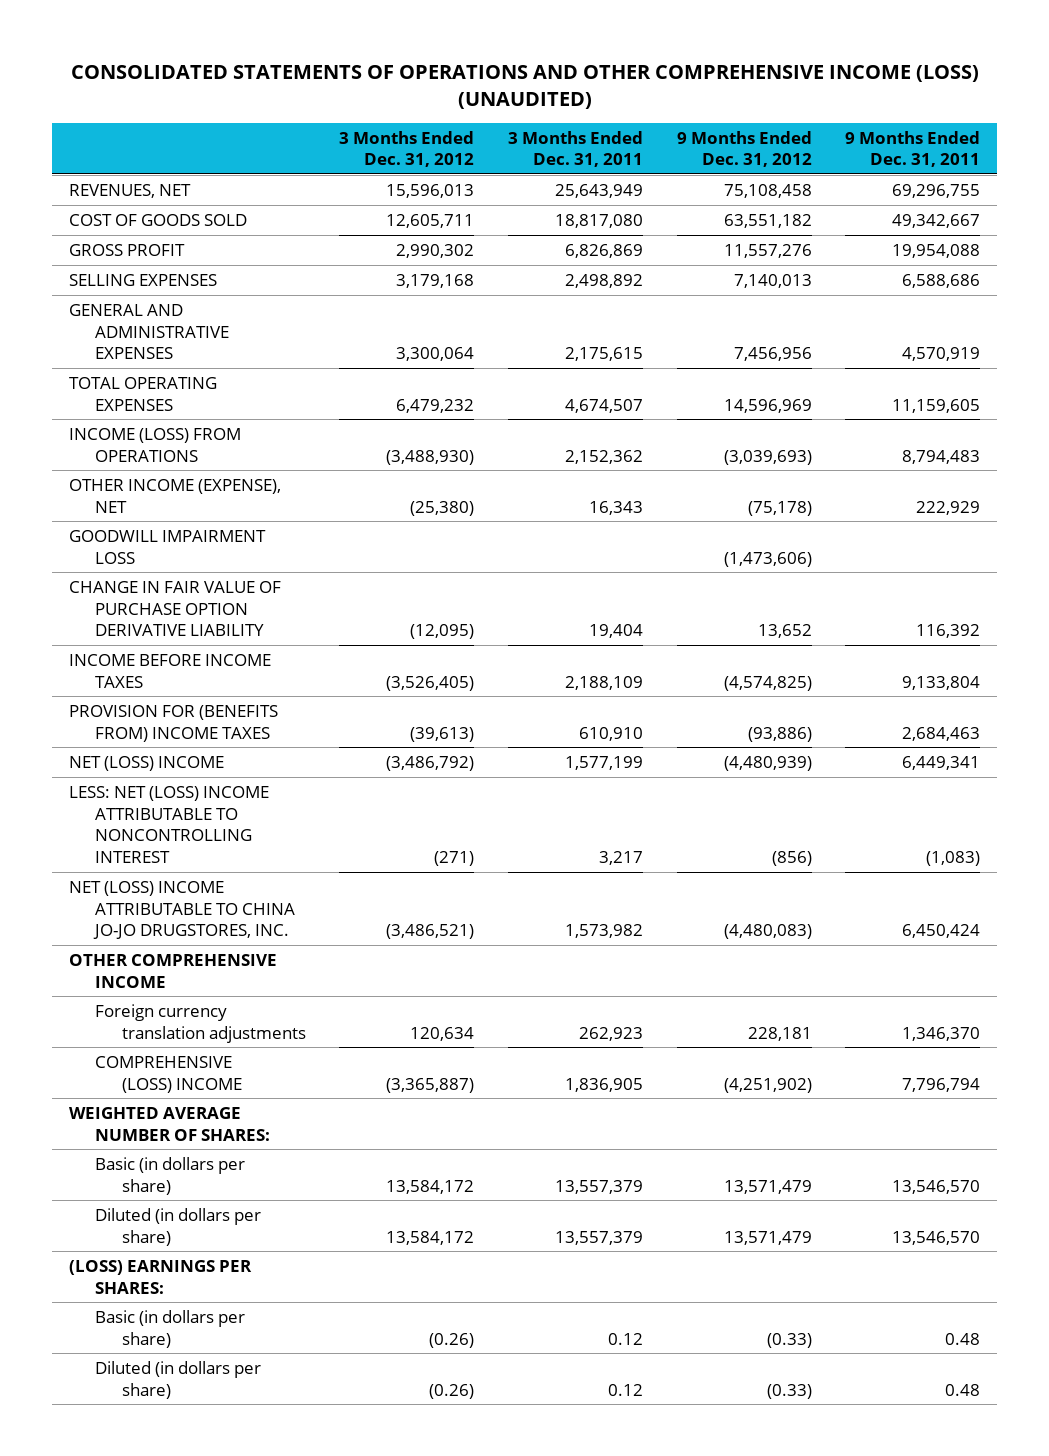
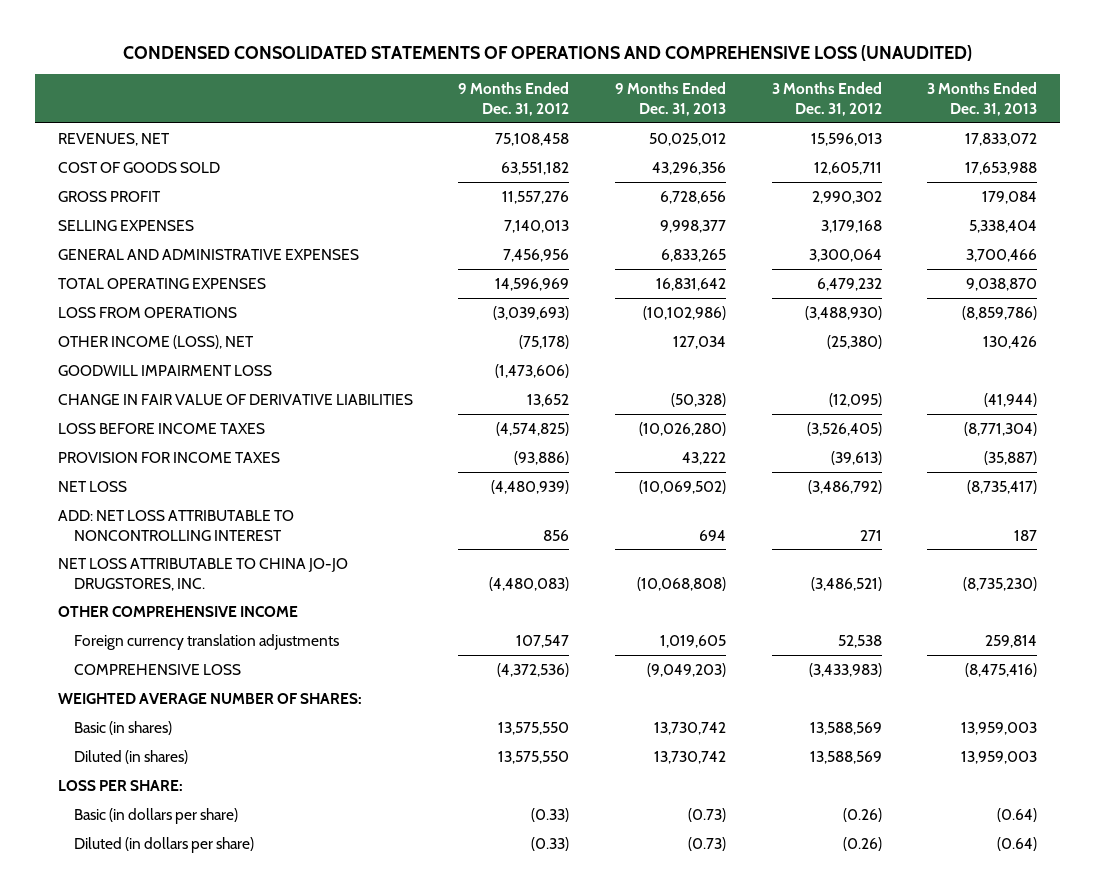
- CONSOLIDATED STATEMENTS OF OPERATIONS AND OTHER COMPREHENSIVE INCOME (LOSS) (UNAUDITED)
+ CONDENSED CONSOLIDATED STATEMENTS OF OPERATIONS AND COMPREHENSIVE LOSS (UNAUDITED)
- | 3 Months Ended Dec. 31, 2012 | 3 Months Ended Dec. 31, 2011 | 9 Months Ended Dec. 31, 2012 | 9 Months Ended Dec. 31, 2011
+ | 9 Months Ended Dec. 31, 2012 | 9 Months Ended Dec. 31, 2013 | 3 Months Ended Dec. 31, 2012 | 3 Months Ended Dec. 31, 2013
- INCOME (LOSS) FROM OPERATIONS | (3,488,930) | 2,152,362 | (3,039,693) | 8,794,483
- OTHER INCOME (EXPENSE), NET | (25,380) | 16,343 | (75,178) | 222,929
+ LOSS FROM OPERATIONS | (3,039,693) | (10,102,986) | (3,488,930) | (8,859,786)
+ OTHER INCOME (LOSS), NET | (75,178) | 127,034 | (25,380) | 130,426
- CHANGE IN FAIR VALUE OF PURCHASE OPTION DERIVATIVE LIABILITY | (12,095) | 19,404 | 13,652 | 116,392
- INCOME BEFORE INCOME TAXES | (3,526,405) | 2,188,109 | (4,574,825) | 9,133,804
- PROVISION FOR (BENEFITS FROM) INCOME TAXES | (39,613) | 610,910 | (93,886) | 2,684,463
- NET (LOSS) INCOME | (3,486,792) | 1,577,199 | (4,480,939) | 6,449,341
- LESS: NET (LOSS) INCOME ATTRIBUTABLE TO NONCONTROLLING INTEREST | (271) | 3,217 | (856) | (1,083)
- NET (LOSS) INCOME ATTRIBUTABLE TO CHINA JO-JO DRUGSTORES, INC. | (3,486,521) | 1,573,982 | (4,480,083) | 6,450,424
+ CHANGE IN FAIR VALUE OF DERIVATIVE LIABILITIES | 13,652 | (50,328) | (12,095) | (41,944)
+ LOSS BEFORE INCOME TAXES | (4,574,825) | (10,026,280) | (3,526,405) | (8,771,304)
+ PROVISION FOR INCOME TAXES | (93,886) | 43,222 | (39,613) | (35,887)
+ NET LOSS | (4,480,939) | (10,069,502) | (3,486,792) | (8,735,417)
+ ADD: NET LOSS ATTRIBUTABLE TO NONCONTROLLING INTEREST | 856 | 694 | 271 | 187
+ NET LOSS ATTRIBUTABLE TO CHINA JO-JO DRUGSTORES, INC. | (4,480,083) | (10,068,808) | (3,486,521) | (8,735,230)
- Foreign currency translation adjustments | 120,634 | 262,923 | 228,181 | 1,346,370
- COMPREHENSIVE (LOSS) INCOME | (3,365,887) | 1,836,905 | (4,251,902) | 7,796,794
+ Foreign currency translation adjustments | 107,547 | 1,019,605 | 52,538 | 259,814
+ COMPREHENSIVE LOSS | (4,372,536) | (9,049,203) | (3,433,983) | (8,475,416)
- Basic (in dollars per share) | 13,584,172 | 13,557,379 | 13,571,479 | 13,546,570
- Diluted (in dollars per share) | 13,584,172 | 13,557,379 | 13,571,479 | 13,546,570
- (LOSS) EARNINGS PER SHARES:
+ Basic (in shares) | 13,575,550 | 13,730,742 | 13,588,569 | 13,959,003
+ Diluted (in shares) | 13,575,550 | 13,730,742 | 13,588,569 | 13,959,003
+ LOSS PER SHARE:

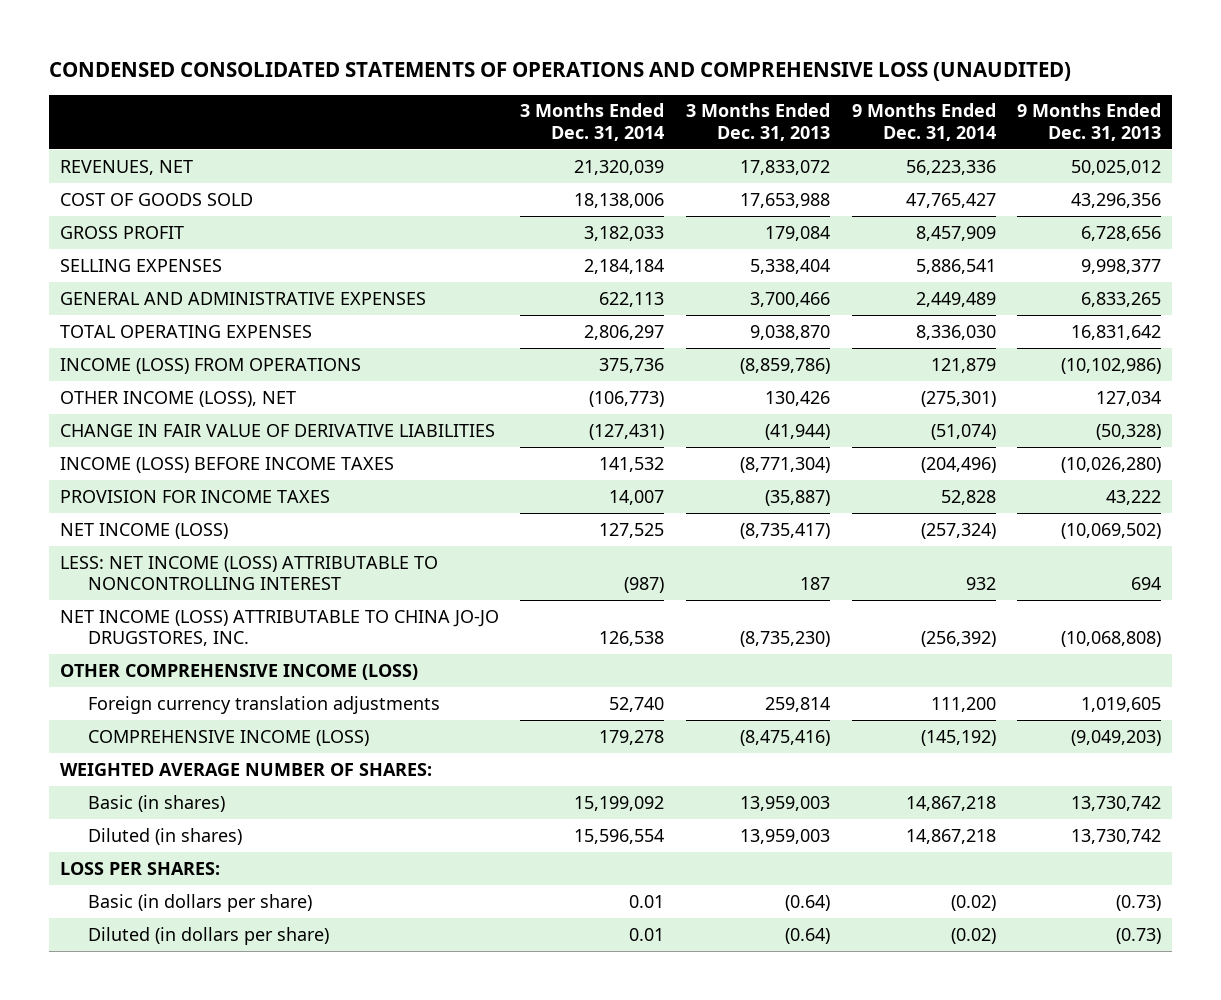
- | 9 Months Ended Dec. 31, 2012 | 9 Months Ended Dec. 31, 2013 | 3 Months Ended Dec. 31, 2012 | 3 Months Ended Dec. 31, 2013
+ | 3 Months Ended Dec. 31, 2014 | 3 Months Ended Dec. 31, 2013 | 9 Months Ended Dec. 31, 2014 | 9 Months Ended Dec. 31, 2013
- LOSS FROM OPERATIONS | (3,039,693) | (10,102,986) | (3,488,930) | (8,859,786)
+ INCOME (LOSS) FROM OPERATIONS | 375,736 | (8,859,786) | 121,879 | (10,102,986)
- GOODWILL IMPAIRMENT LOSS | (1,473,606) | | |
- LOSS BEFORE INCOME TAXES | (4,574,825) | (10,026,280) | (3,526,405) | (8,771,304)
+ INCOME (LOSS) BEFORE INCOME TAXES | 141,532 | (8,771,304) | (204,496) | (10,026,280)
- NET LOSS | (4,480,939) | (10,069,502) | (3,486,792) | (8,735,417)
- ADD: NET LOSS ATTRIBUTABLE TO NONCONTROLLING INTEREST | 856 | 694 | 271 | 187
- NET LOSS ATTRIBUTABLE TO CHINA JO-JO DRUGSTORES, INC. | (4,480,083) | (10,068,808) | (3,486,521) | (8,735,230)
- OTHER COMPREHENSIVE INCOME
+ NET INCOME (LOSS) | 127,525 | (8,735,417) | (257,324) | (10,069,502)
+ LESS: NET INCOME (LOSS) ATTRIBUTABLE TO NONCONTROLLING INTEREST | (987) | 187 | 932 | 694
+ NET INCOME (LOSS) ATTRIBUTABLE TO CHINA JO-JO DRUGSTORES, INC. | 126,538 | (8,735,230) | (256,392) | (10,068,808)
+ OTHER COMPREHENSIVE INCOME (LOSS)
- COMPREHENSIVE LOSS | (4,372,536) | (9,049,203) | (3,433,983) | (8,475,416)
+ COMPREHENSIVE INCOME (LOSS) | 179,278 | (8,475,416) | (145,192) | (9,049,203)
- LOSS PER SHARE:
+ LOSS PER SHARES:

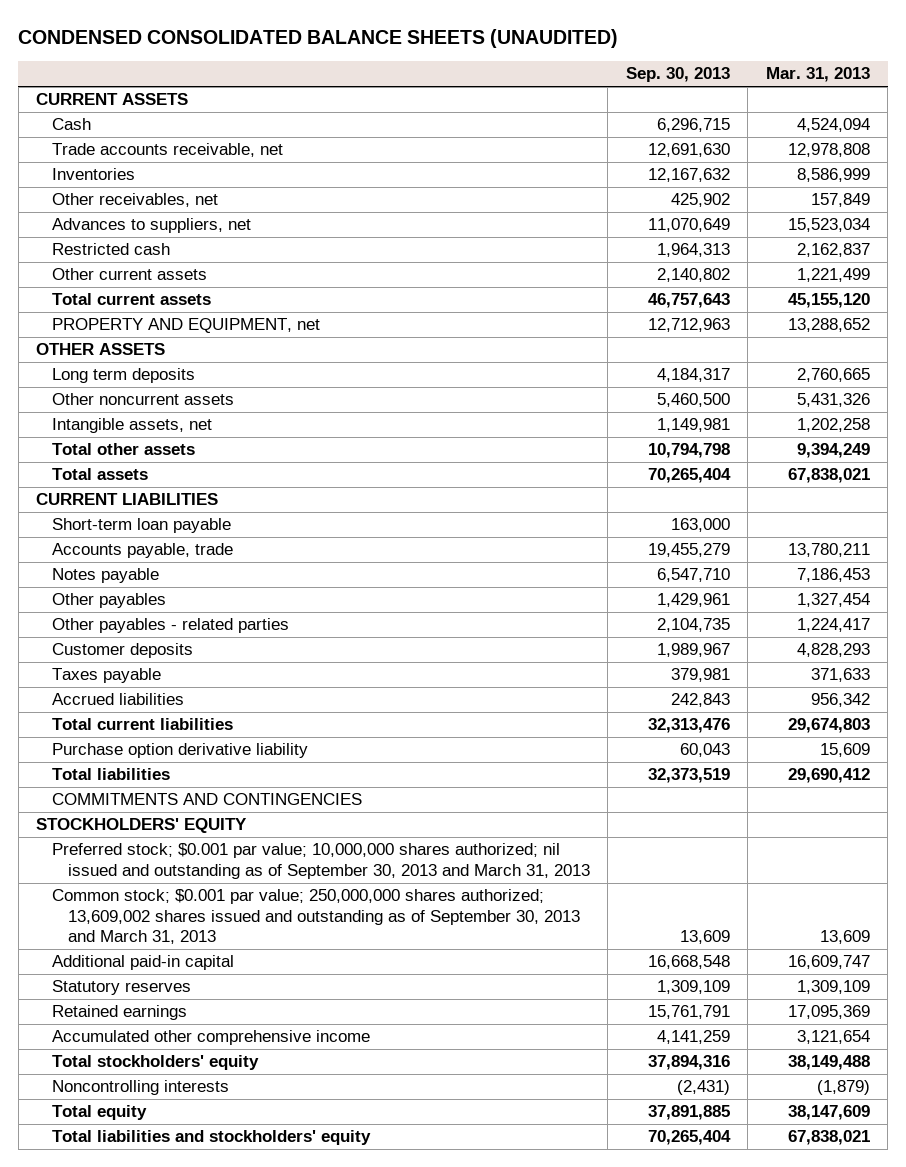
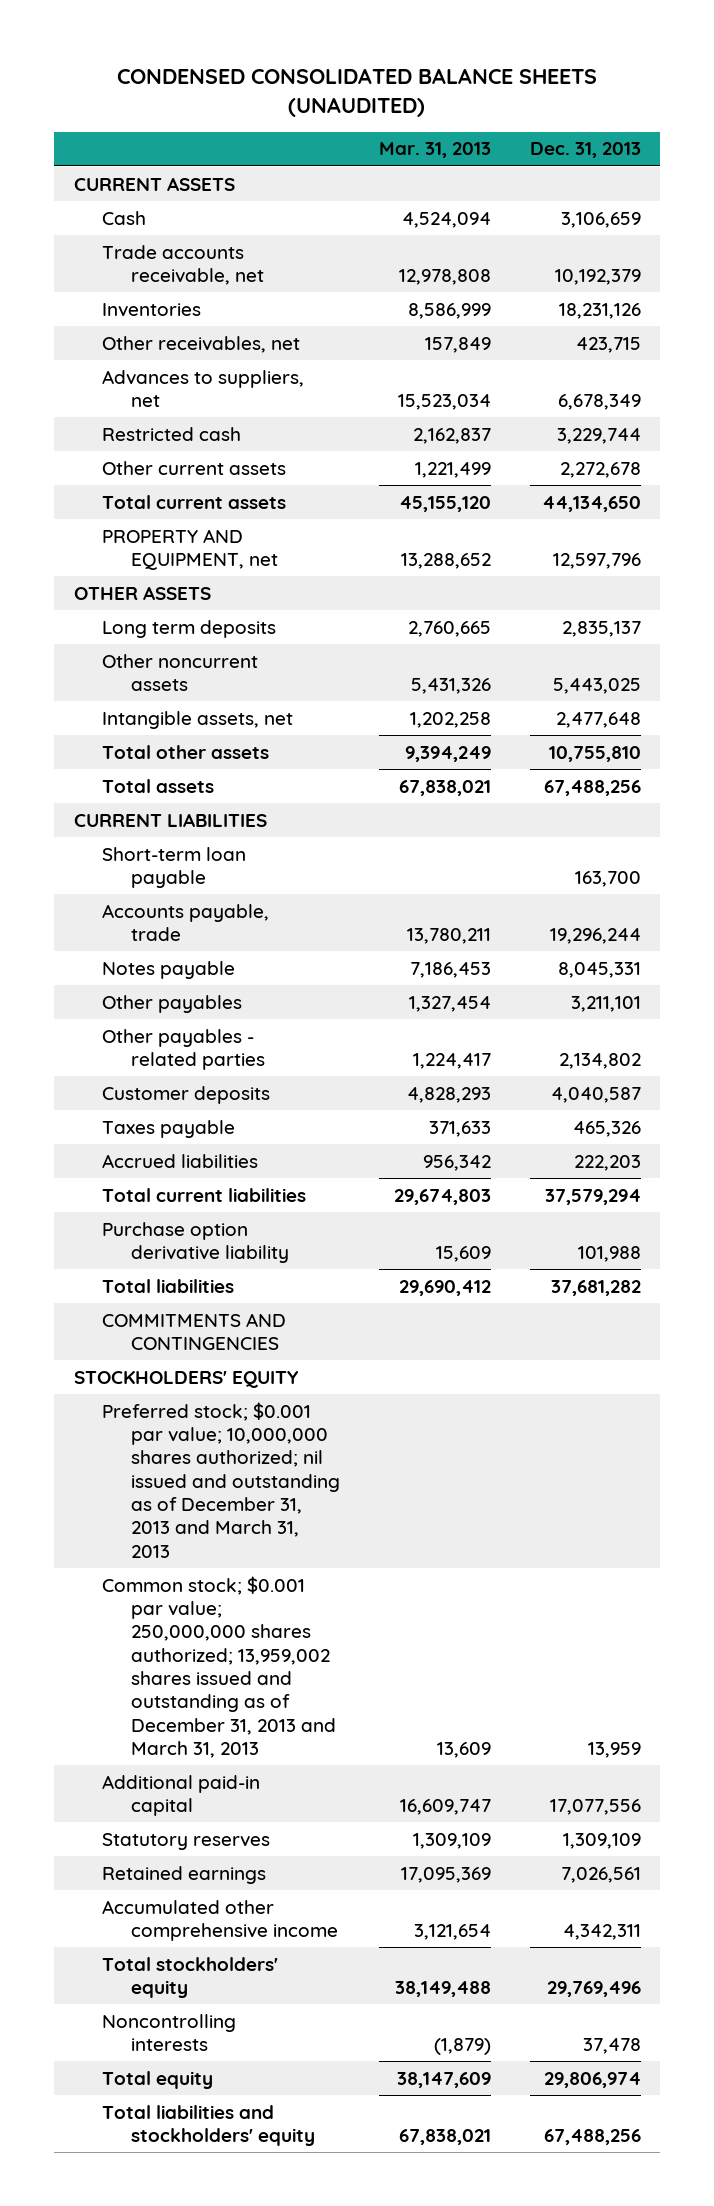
- | Sep. 30, 2013 | Mar. 31, 2013
+ | Mar. 31, 2013 | Dec. 31, 2013
- Preferred stock; $0.001 par value; 10,000,000 shares authorized; nil issued and outstanding as of September 30, 2013 and March 31, 2013
- Common stock; $0.001 par value; 250,000,000 shares authorized; 13,609,002 shares issued and outstanding as of September 30, 2013 and March 31, 2013 | 13,609 | 13,609
+ Preferred stock; $0.001 par value; 10,000,000 shares authorized; nil issued and outstanding as of December 31, 2013 and March 31, 2013
+ Common stock; $0.001 par value; 250,000,000 shares authorized; 13,959,002 shares issued and outstanding as of December 31, 2013 and March 31, 2013 | 13,609 | 13,959

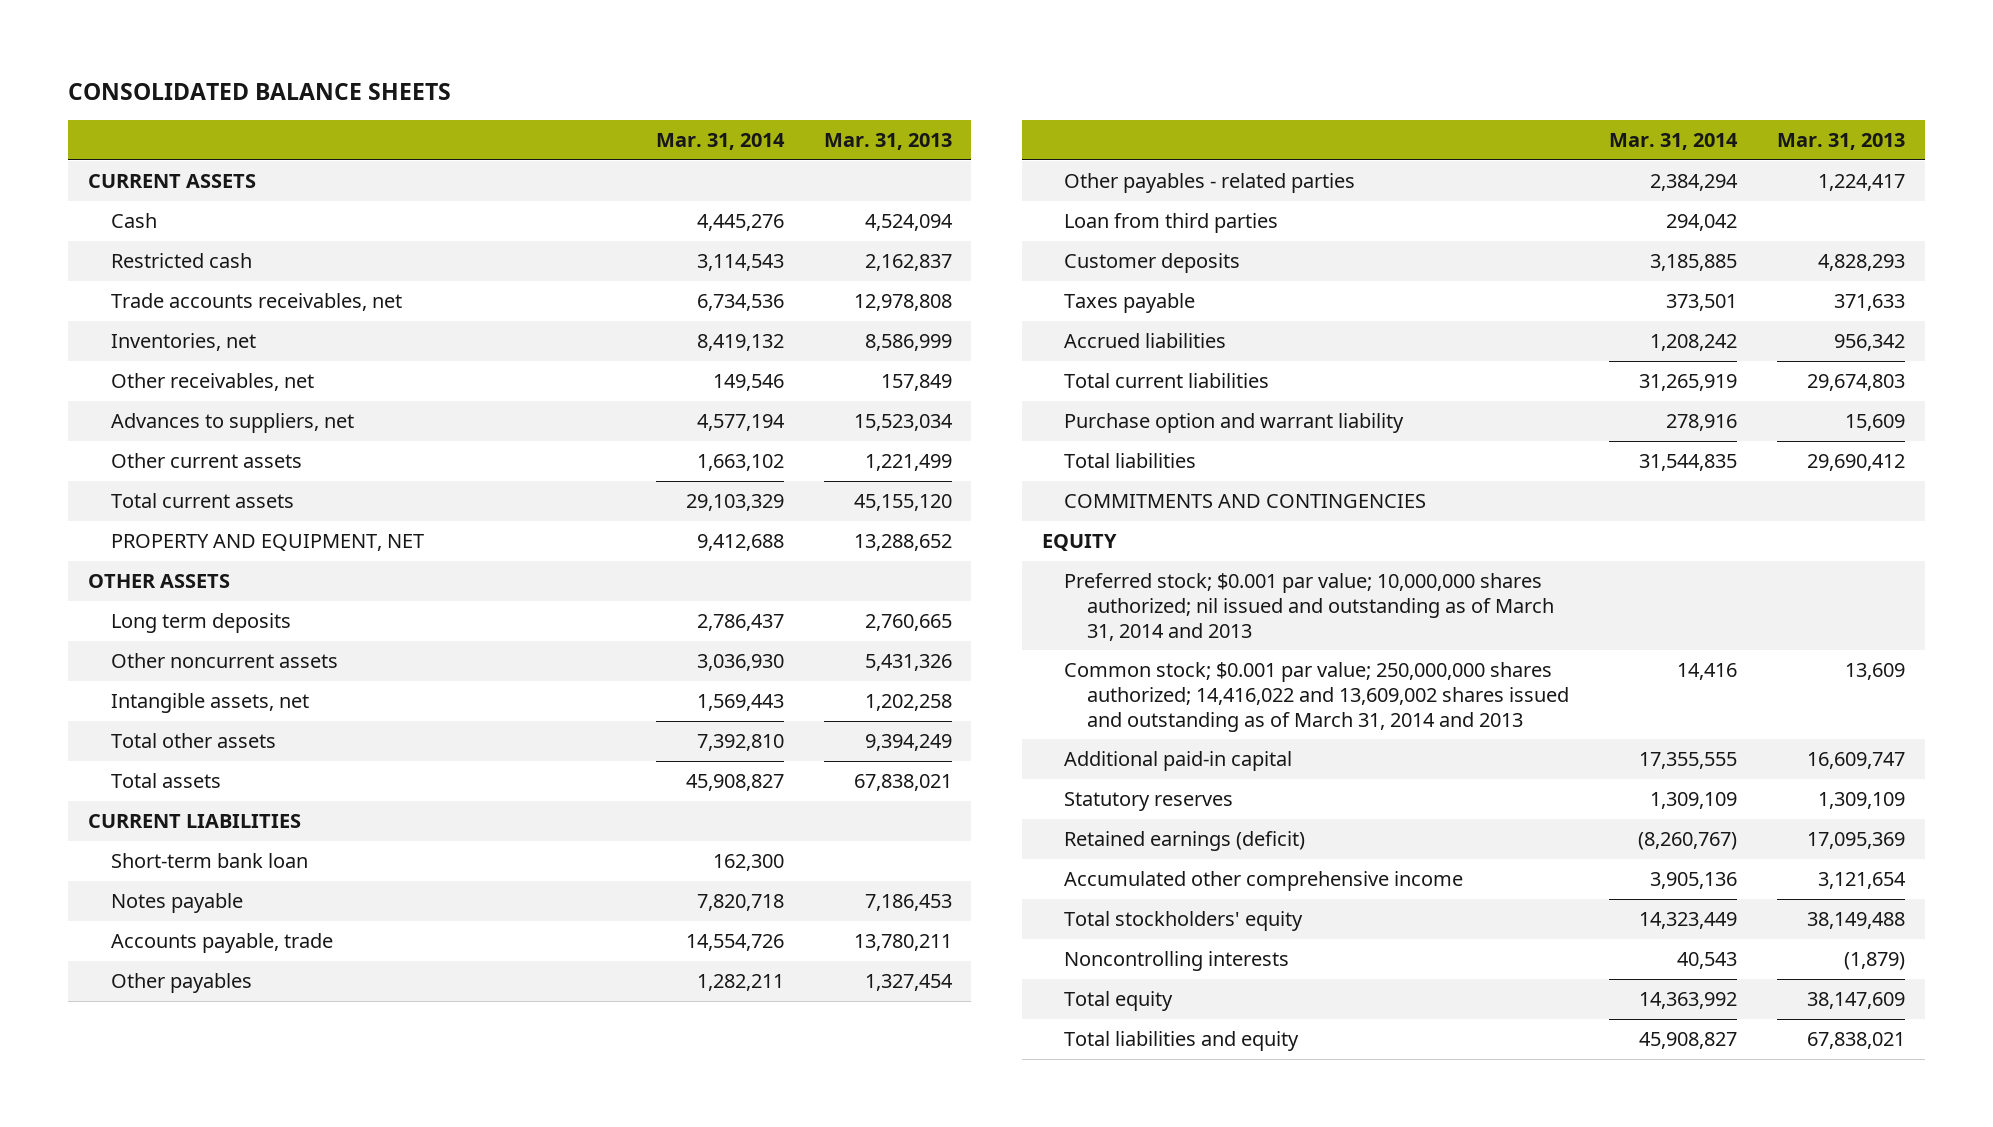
- CONDENSED CONSOLIDATED BALANCE SHEETS (UNAUDITED)
+ CONSOLIDATED BALANCE SHEETS
- | Mar. 31, 2013 | Dec. 31, 2013
+ | Mar. 31, 2014 | Mar. 31, 2013
- Trade accounts receivable, net | 12,978,808 | 10,192,379
- Inventories | 8,586,999 | 18,231,126
moved up: Restricted cash | 3,114,543 | 2,162,837
+ Trade accounts receivables, net | 6,734,536 | 12,978,808
+ Inventories, net | 8,419,132 | 8,586,999
- PROPERTY AND EQUIPMENT, net | 13,288,652 | 12,597,796
+ PROPERTY AND EQUIPMENT, NET | 9,412,688 | 13,288,652
- Short-term loan payable | | 163,700
+ Short-term bank loan | 162,300 |
moved down: Accounts payable, trade | 14,554,726 | 13,780,211
+ Loan from third parties | 294,042 |
- Purchase option derivative liability | 15,609 | 101,988
+ Purchase option and warrant liability | 278,916 | 15,609
- STOCKHOLDERS' EQUITY
- Preferred stock; $0.001 par value; 10,000,000 shares authorized; nil issued and outstanding as of December 31, 2013 and March 31, 2013
- Common stock; $0.001 par value; 250,000,000 shares authorized; 13,959,002 shares issued and outstanding as of December 31, 2013 and March 31, 2013 | 13,609 | 13,959
+ EQUITY
+ Preferred stock; $0.001 par value; 10,000,000 shares authorized; nil issued and outstanding as of March 31, 2014 and 2013
+ Common stock; $0.001 par value; 250,000,000 shares authorized; 14,416,022 and 13,609,002 shares issued and outstanding as of March 31, 2014 and 2013 | 14,416 | 13,609
- Retained earnings | 17,095,369 | 7,026,561
+ Retained earnings (deficit) | (8,260,767) | 17,095,369
- Total liabilities and stockholders' equity | 67,838,021 | 67,488,256
+ Total liabilities and equity | 45,908,827 | 67,838,021

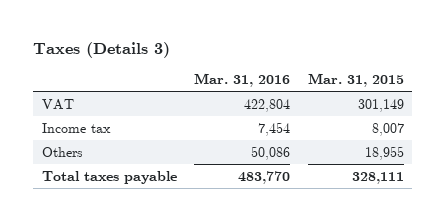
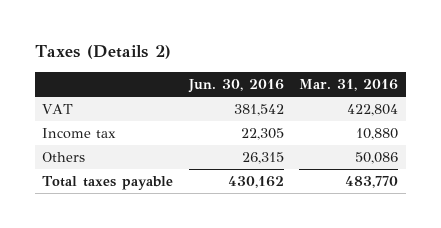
- Taxes (Details 3)
+ Taxes (Details 2)
- | Mar. 31, 2016 | Mar. 31, 2015
+ | Jun. 30, 2016 | Mar. 31, 2016
- Income tax | 7,454 | 8,007
+ Income tax | 22,305 | 10,880

